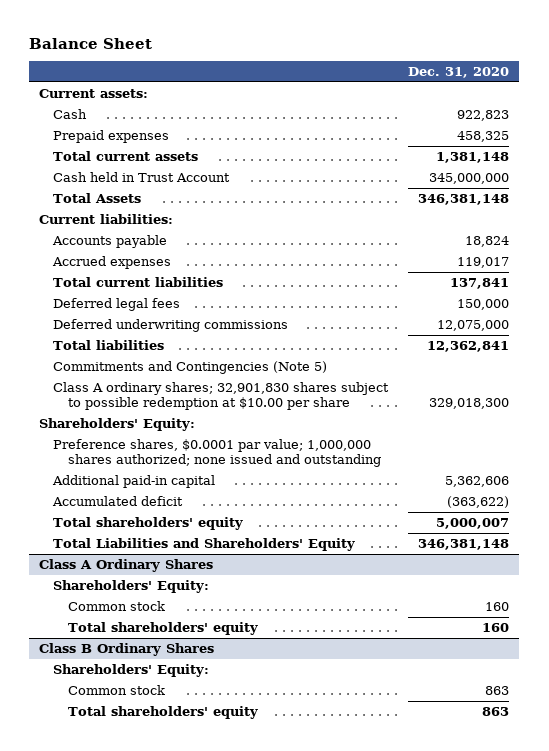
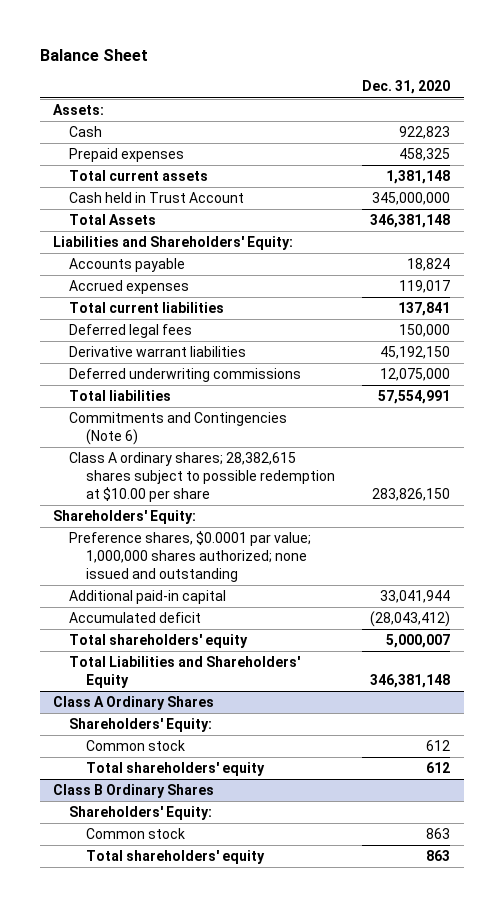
- Current assets:
+ Assets:
- Current liabilities:
+ Liabilities and Shareholders' Equity:
+ Derivative warrant liabilities | 45,192,150
- Total liabilities | 12,362,841
- Commitments and Contingencies (Note 5)
- Class A ordinary shares; 32,901,830 shares subject to possible redemption at $10.00 per share | 329,018,300
+ Total liabilities | 57,554,991
+ Commitments and Contingencies (Note 6)
+ Class A ordinary shares; 28,382,615 shares subject to possible redemption at $10.00 per share | 283,826,150
- Additional paid-in capital | 5,362,606
- Accumulated deficit | (363,622)
+ Additional paid-in capital | 33,041,944
+ Accumulated deficit | (28,043,412)
@ Class A Ordinary Shares
- Common stock | 160
- Total shareholders' equity | 160
+ Common stock | 612
+ Total shareholders' equity | 612

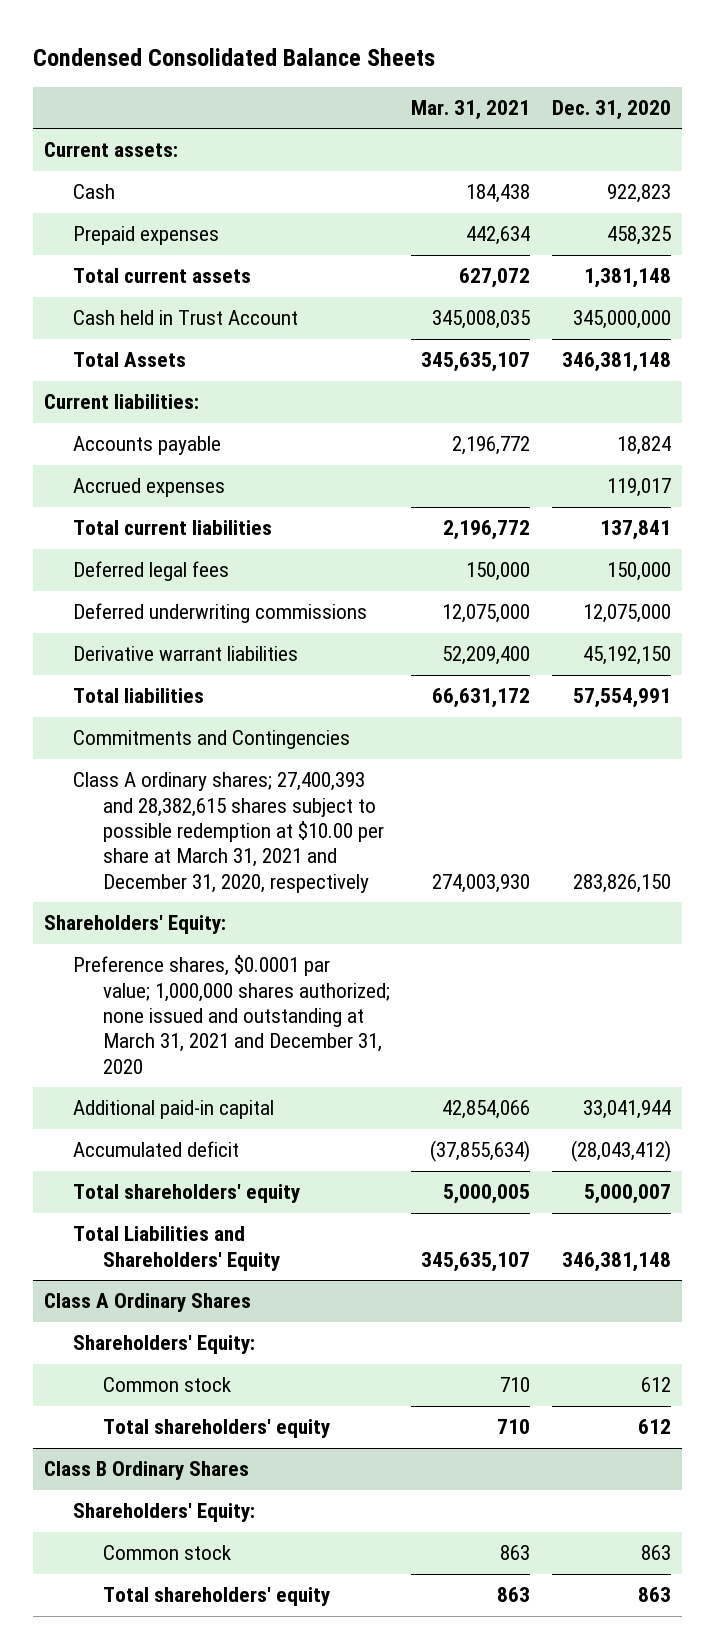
- Balance Sheet
+ Condensed Consolidated Balance Sheets
- | Dec. 31, 2020
+ | Mar. 31, 2021 | Dec. 31, 2020
- Assets:
+ Current assets:
- Liabilities and Shareholders' Equity:
+ Current liabilities:
moved down: Derivative warrant liabilities | 52,209,400 | 45,192,150
- Commitments and Contingencies (Note 6)
- Class A ordinary shares; 28,382,615 shares subject to possible redemption at $10.00 per share | 283,826,150
+ Commitments and Contingencies
+ Class A ordinary shares; 27,400,393 and 28,382,615 shares subject to possible redemption at $10.00 per share at March 31, 2021 and December 31, 2020, respectively | 274,003,930 | 283,826,150
- Preference shares, $0.0001 par value; 1,000,000 shares authorized; none issued and outstanding
+ Preference shares, $0.0001 par value; 1,000,000 shares authorized; none issued and outstanding at March 31, 2021 and December 31, 2020

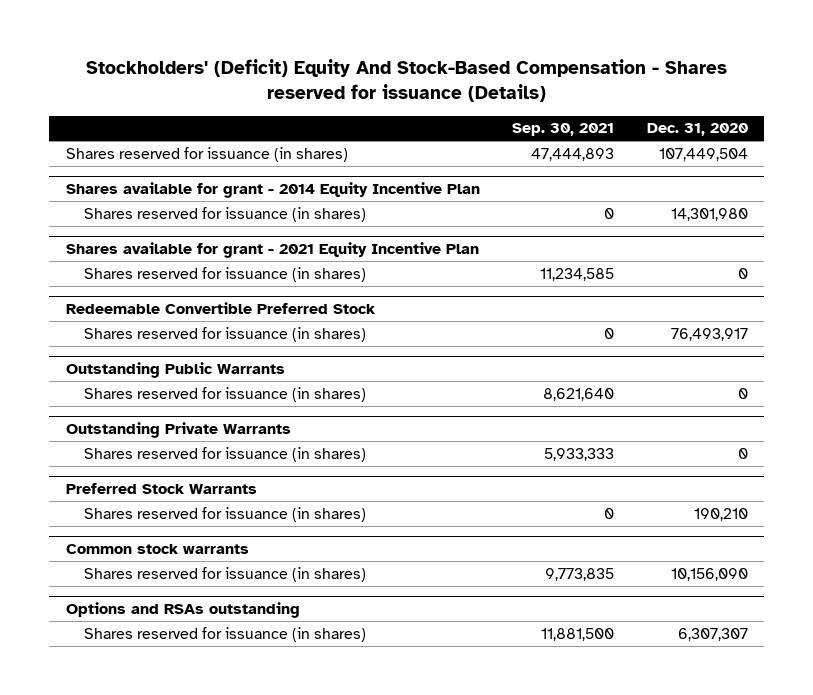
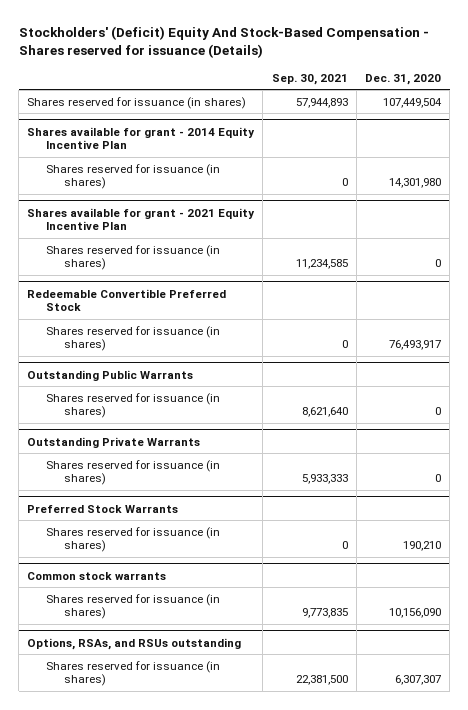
- Shares reserved for issuance (in shares) | 47,444,893 | 107,449,504
+ Shares reserved for issuance (in shares) | 57,944,893 | 107,449,504
- Options and RSAs outstanding
- Shares reserved for issuance (in shares) | 11,881,500 | 6,307,307
+ Options, RSAs, and RSUs outstanding
+ Shares reserved for issuance (in shares) | 22,381,500 | 6,307,307

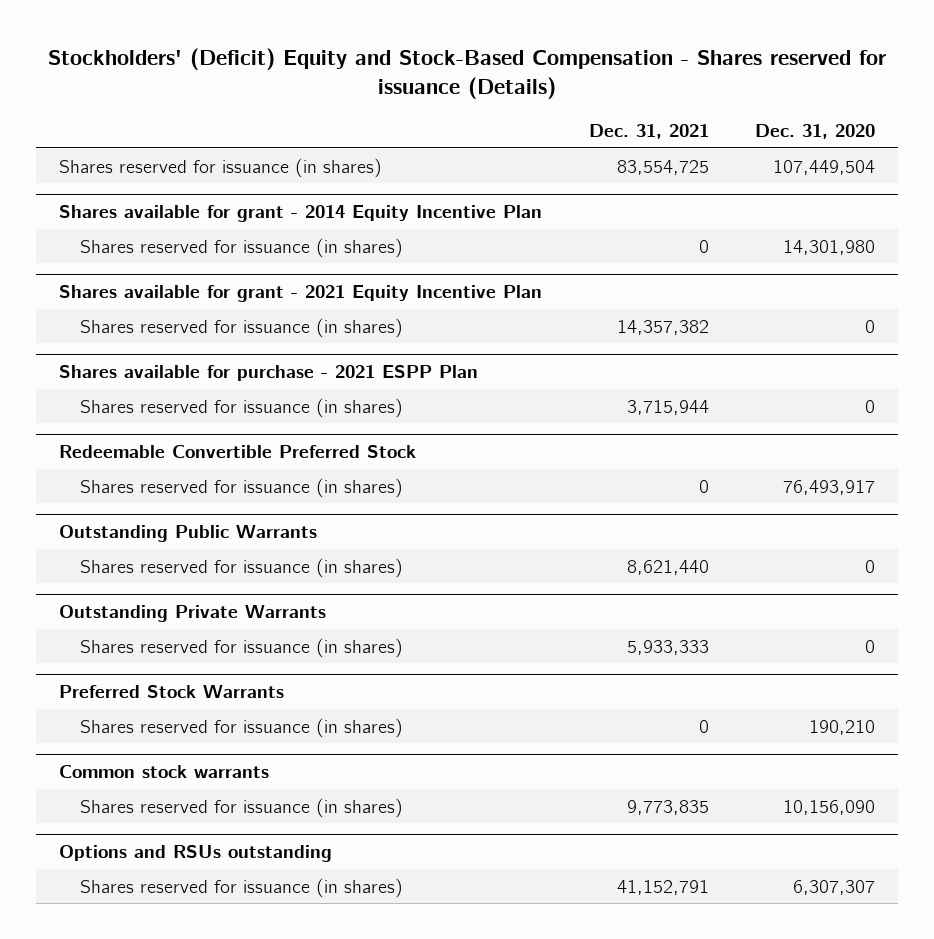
- Stockholders' (Deficit) Equity And Stock-Based Compensation - Shares reserved for issuance (Details)
+ Stockholders' (Deficit) Equity and Stock-Based Compensation - Shares reserved for issuance (Details)
- | Sep. 30, 2021 | Dec. 31, 2020
+ | Dec. 31, 2021 | Dec. 31, 2020
+ Shares available for purchase - 2021 ESPP Plan
+ Shares reserved for issuance (in shares) | 3,715,944 | 0
- Options, RSAs, and RSUs outstanding
+ Options and RSUs outstanding

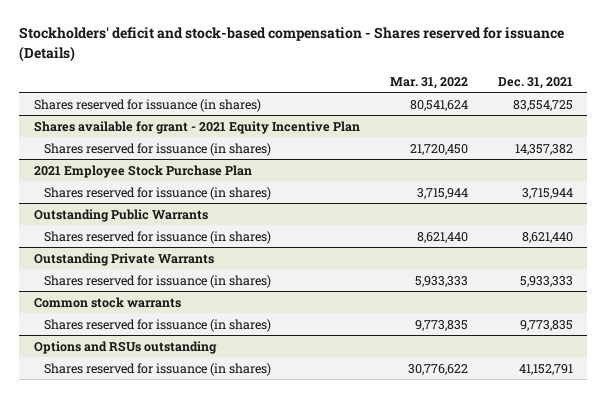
- Stockholders' (Deficit) Equity and Stock-Based Compensation - Shares reserved for issuance (Details)
+ Stockholders' deficit and stock-based compensation - Shares reserved for issuance (Details)
- | Dec. 31, 2021 | Dec. 31, 2020
+ | Mar. 31, 2022 | Dec. 31, 2021
- Shares available for grant - 2014 Equity Incentive Plan
- Shares reserved for issuance (in shares) | 0 | 14,301,980
- Shares available for purchase - 2021 ESPP Plan
+ 2021 Employee Stock Purchase Plan
- Redeemable Convertible Preferred Stock
- Shares reserved for issuance (in shares) | 0 | 76,493,917
- Preferred Stock Warrants
- Shares reserved for issuance (in shares) | 0 | 190,210

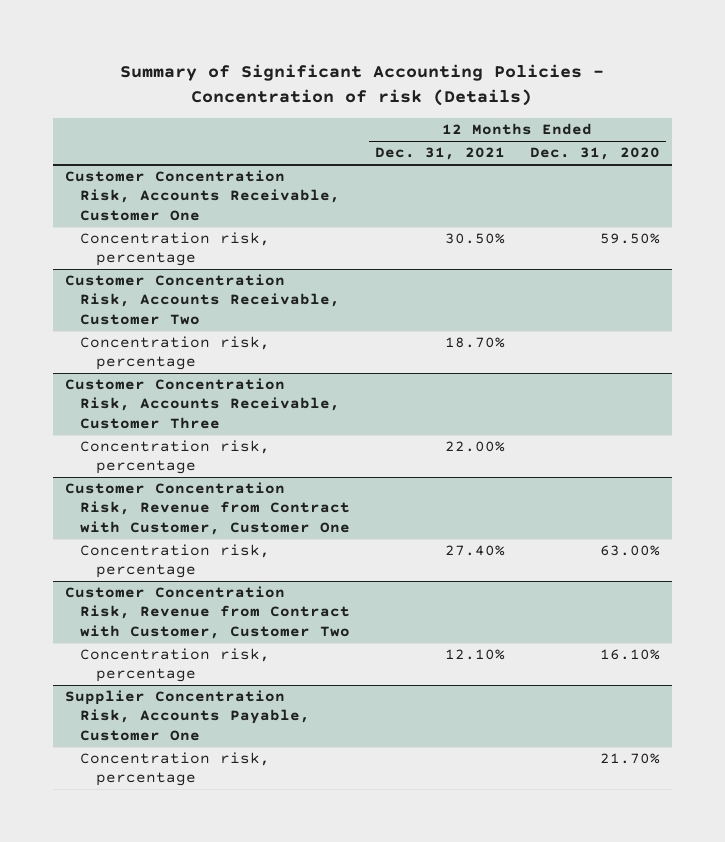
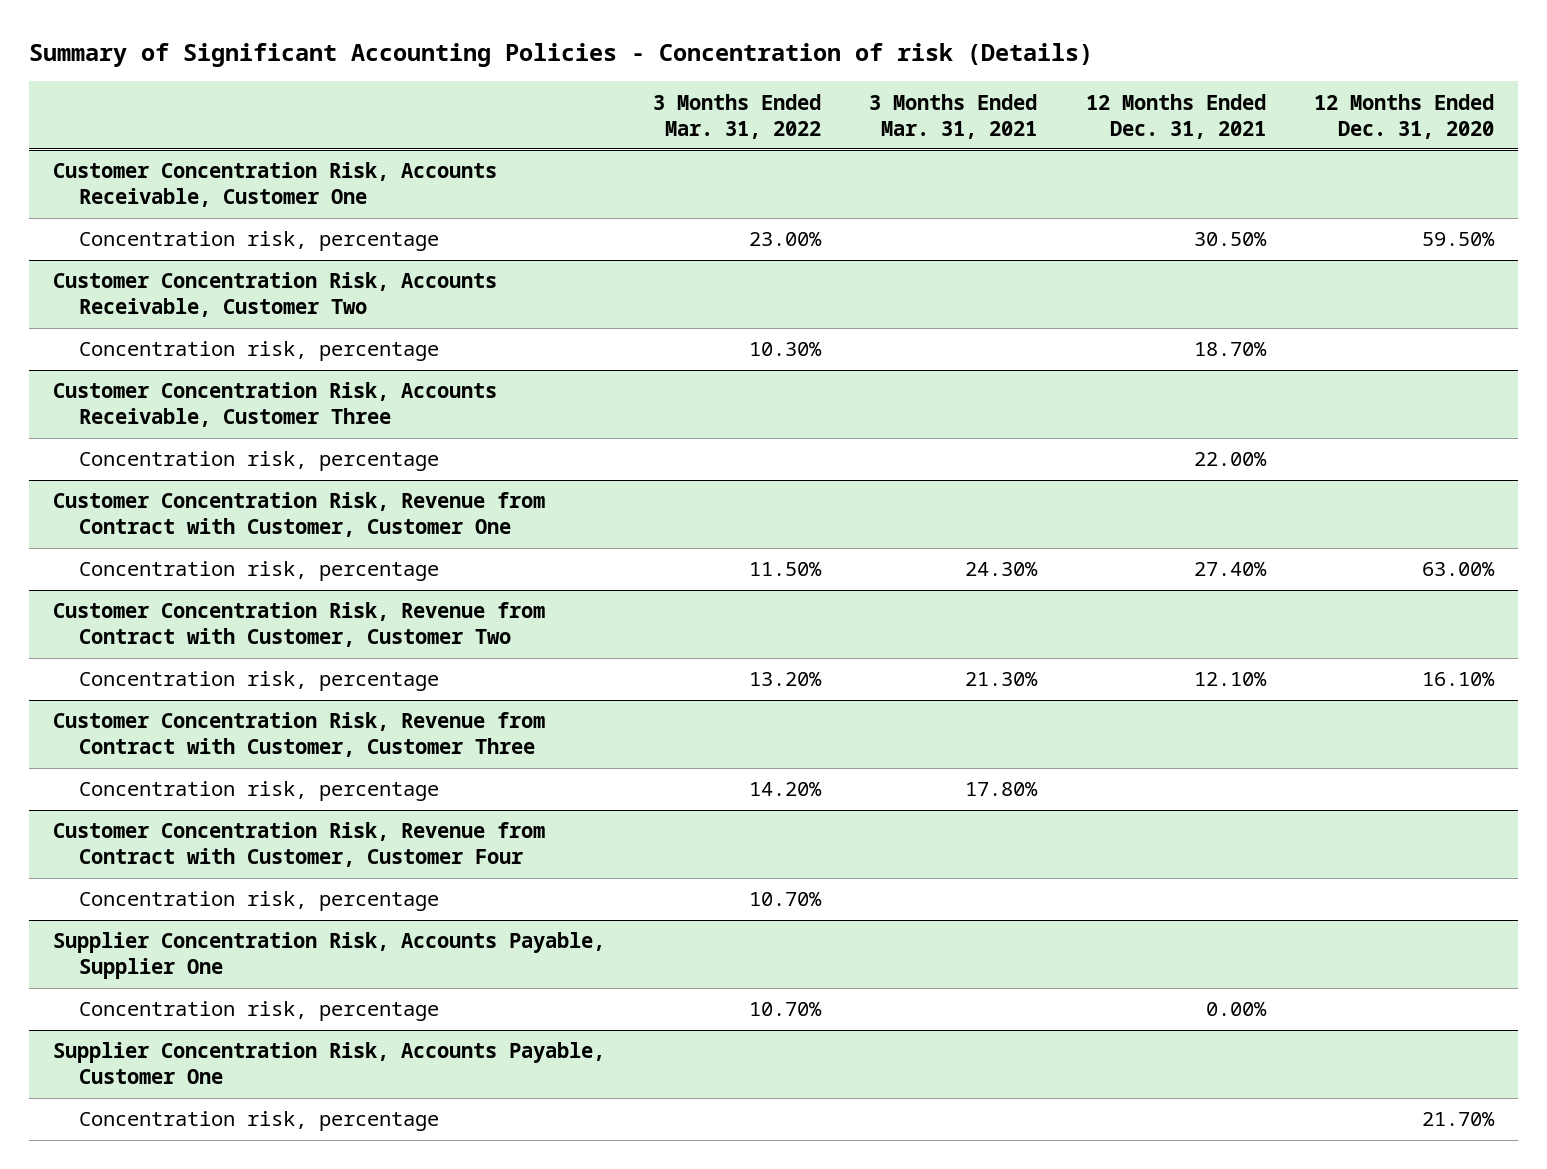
- | 12 Months Ended Dec. 31, 2021 | 12 Months Ended Dec. 31, 2020
+ | 3 Months Ended Mar. 31, 2022 | 3 Months Ended Mar. 31, 2021 | 12 Months Ended Dec. 31, 2021 | 12 Months Ended Dec. 31, 2020
+ Customer Concentration Risk, Revenue from Contract with Customer, Customer Three
+ Concentration risk, percentage | 14.20% | 17.80% | |
+ Customer Concentration Risk, Revenue from Contract with Customer, Customer Four
+ Concentration risk, percentage | 10.70% | | |
+ Supplier Concentration Risk, Accounts Payable, Supplier One
+ Concentration risk, percentage | 10.70% | | 0.00% |

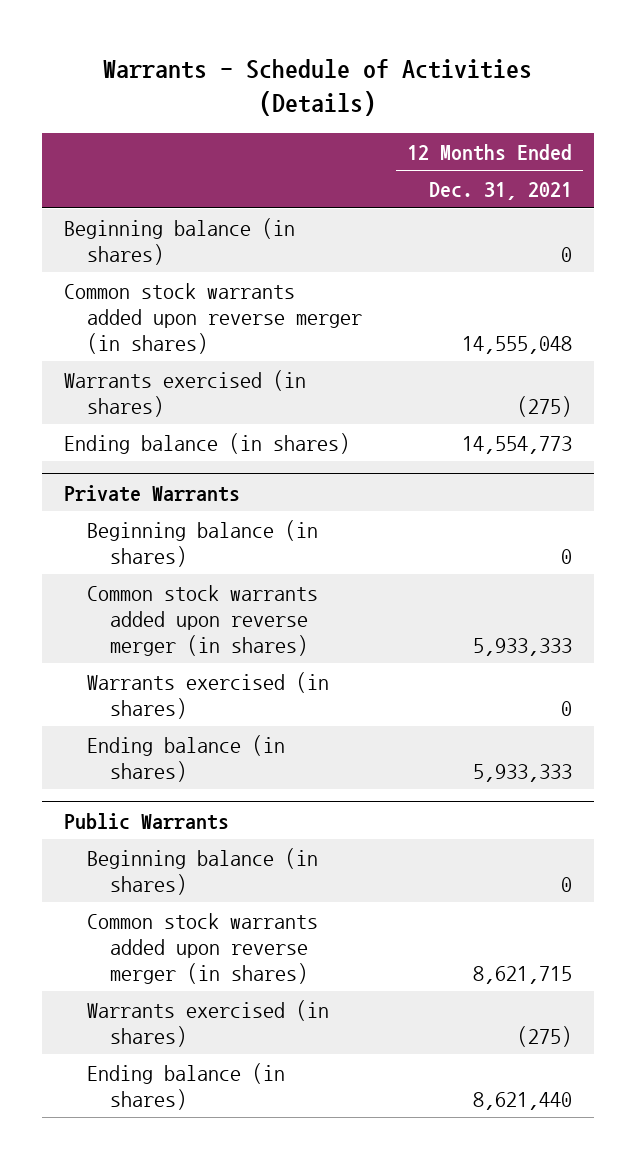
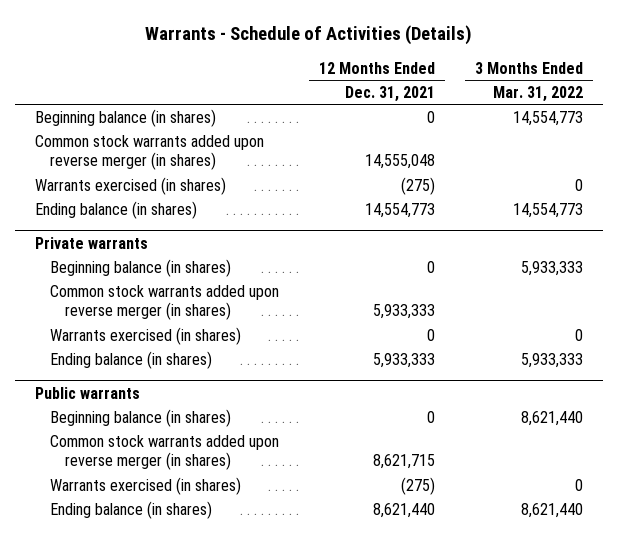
- | 12 Months Ended Dec. 31, 2021
+ | 12 Months Ended Dec. 31, 2021 | 3 Months Ended Mar. 31, 2022
- Private Warrants
+ Private warrants
- Public Warrants
+ Public warrants

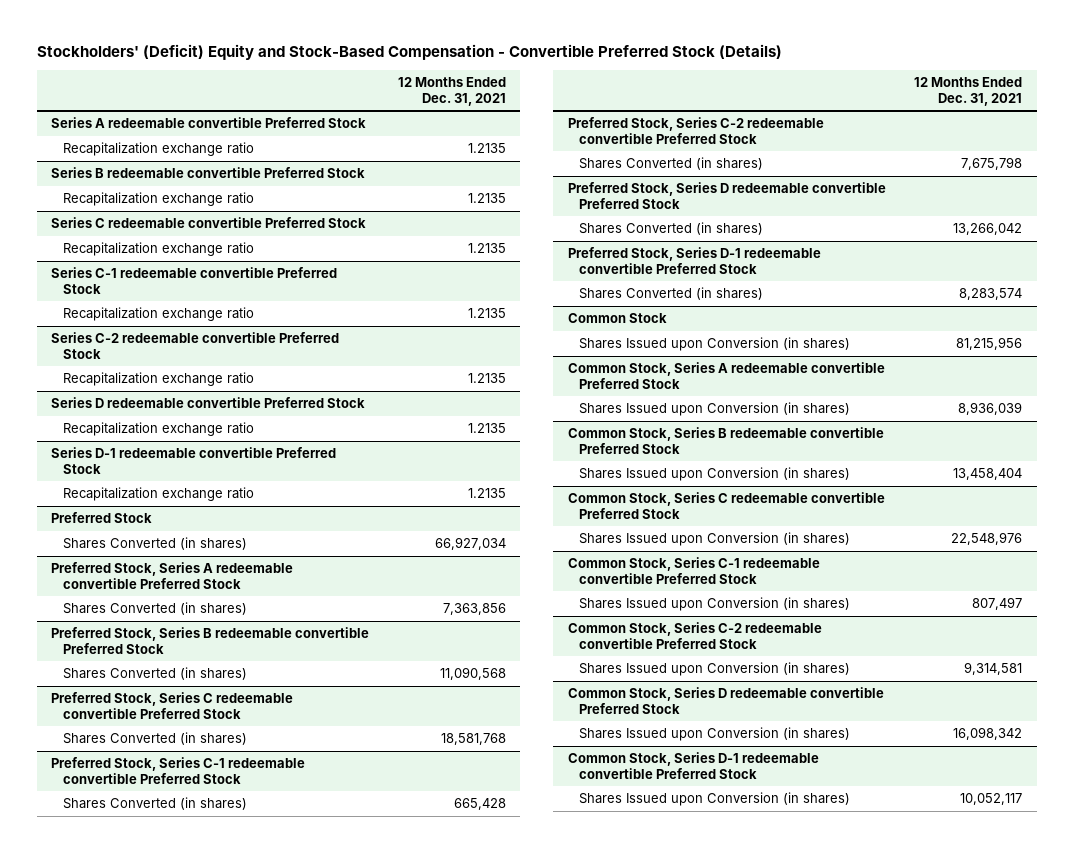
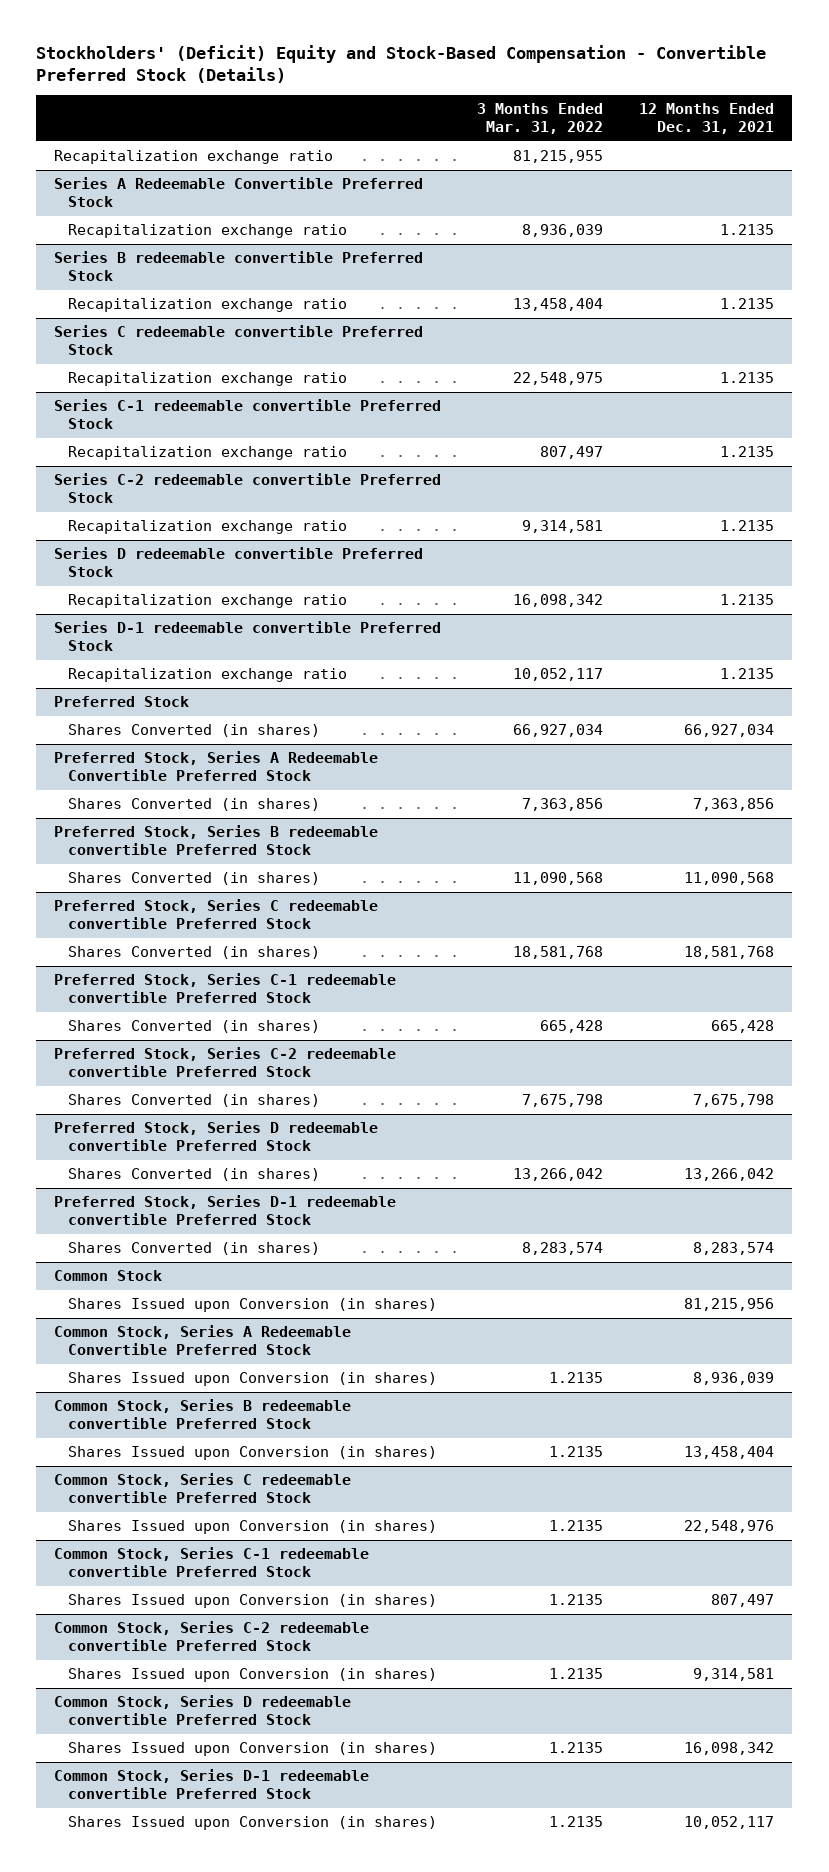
- | 12 Months Ended Dec. 31, 2021
+ | 3 Months Ended Mar. 31, 2022 | 12 Months Ended Dec. 31, 2021
- Series A redeemable convertible Preferred Stock
+ Recapitalization exchange ratio | 81,215,955 |
+ Series A Redeemable Convertible Preferred Stock
- Preferred Stock, Series A redeemable convertible Preferred Stock
+ Preferred Stock, Series A Redeemable Convertible Preferred Stock
- Common Stock, Series A redeemable convertible Preferred Stock
+ Common Stock, Series A Redeemable Convertible Preferred Stock

